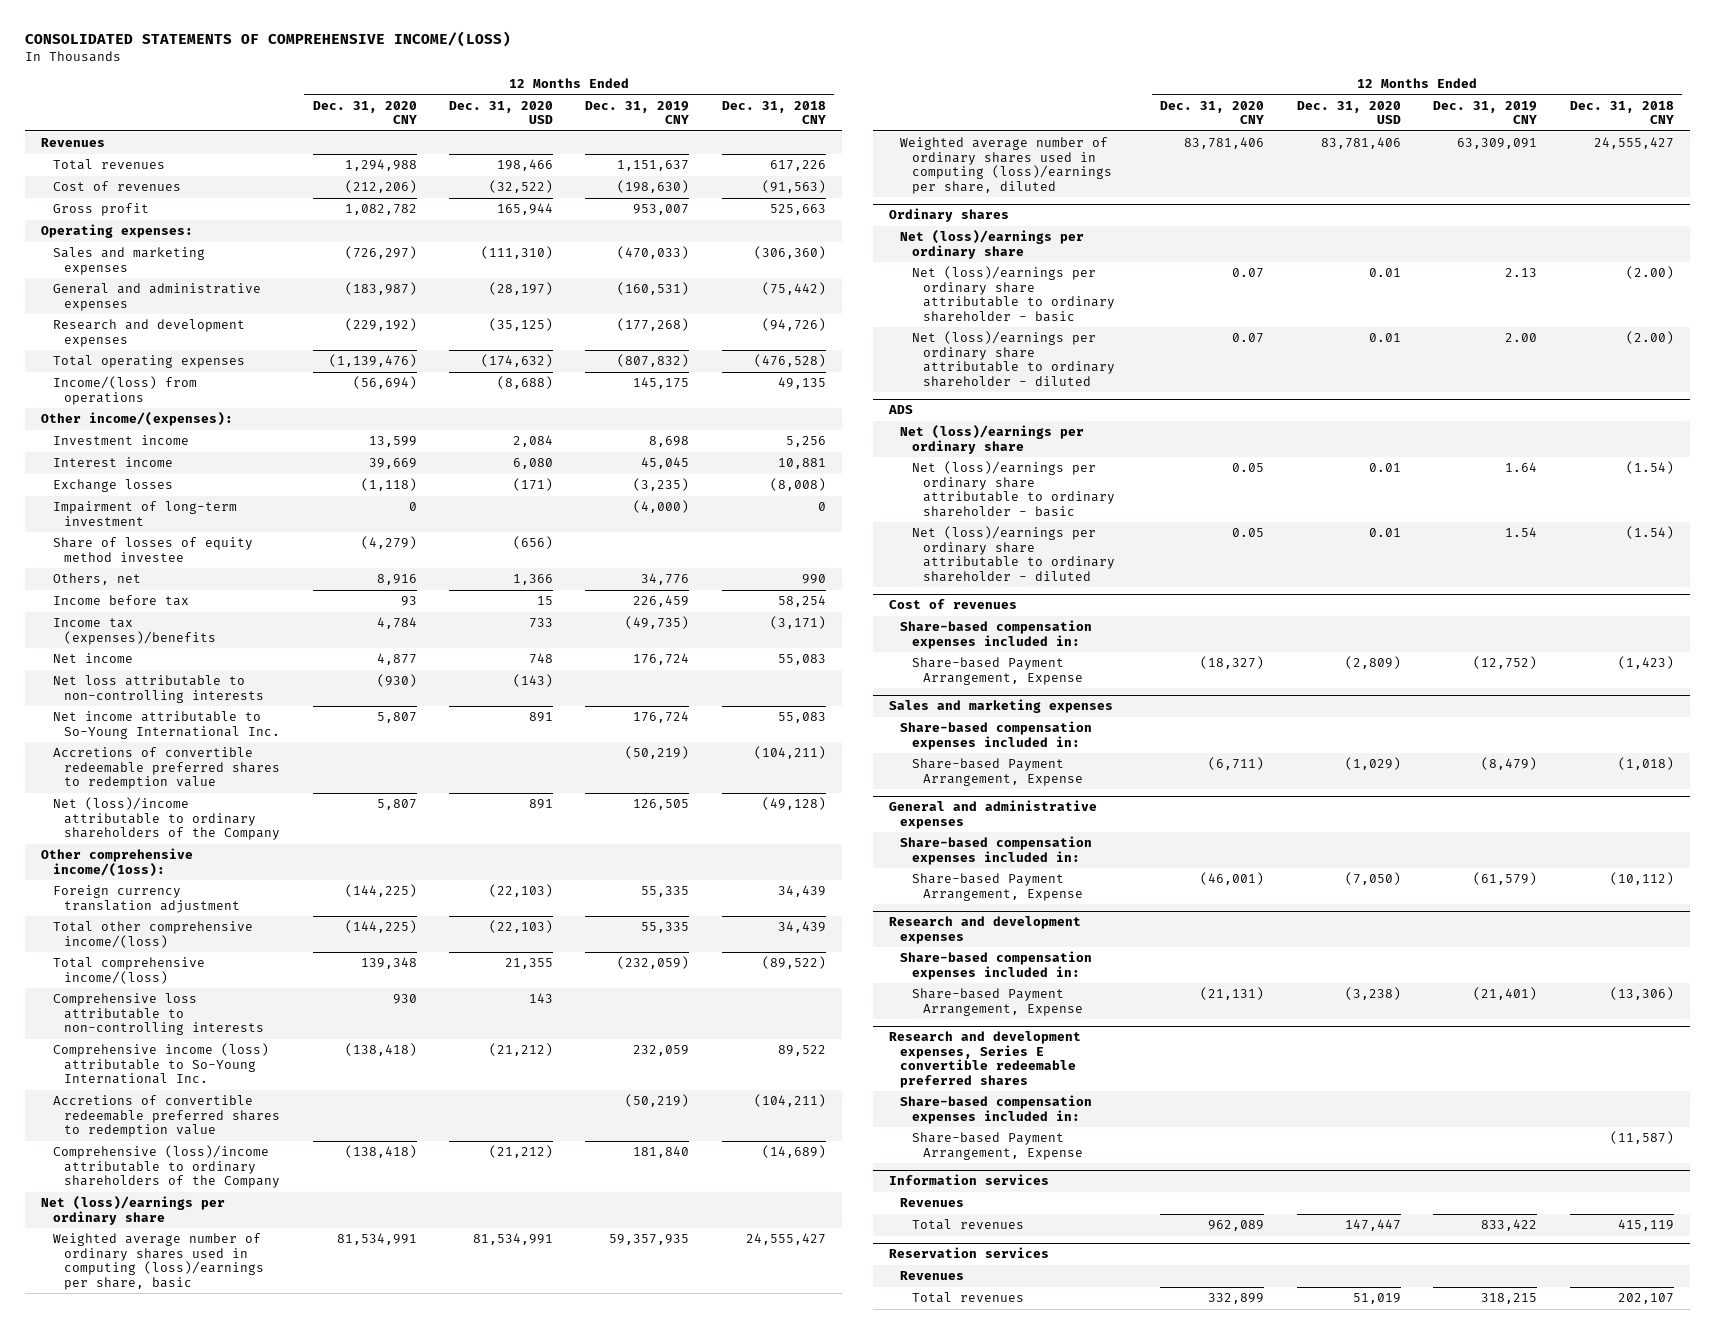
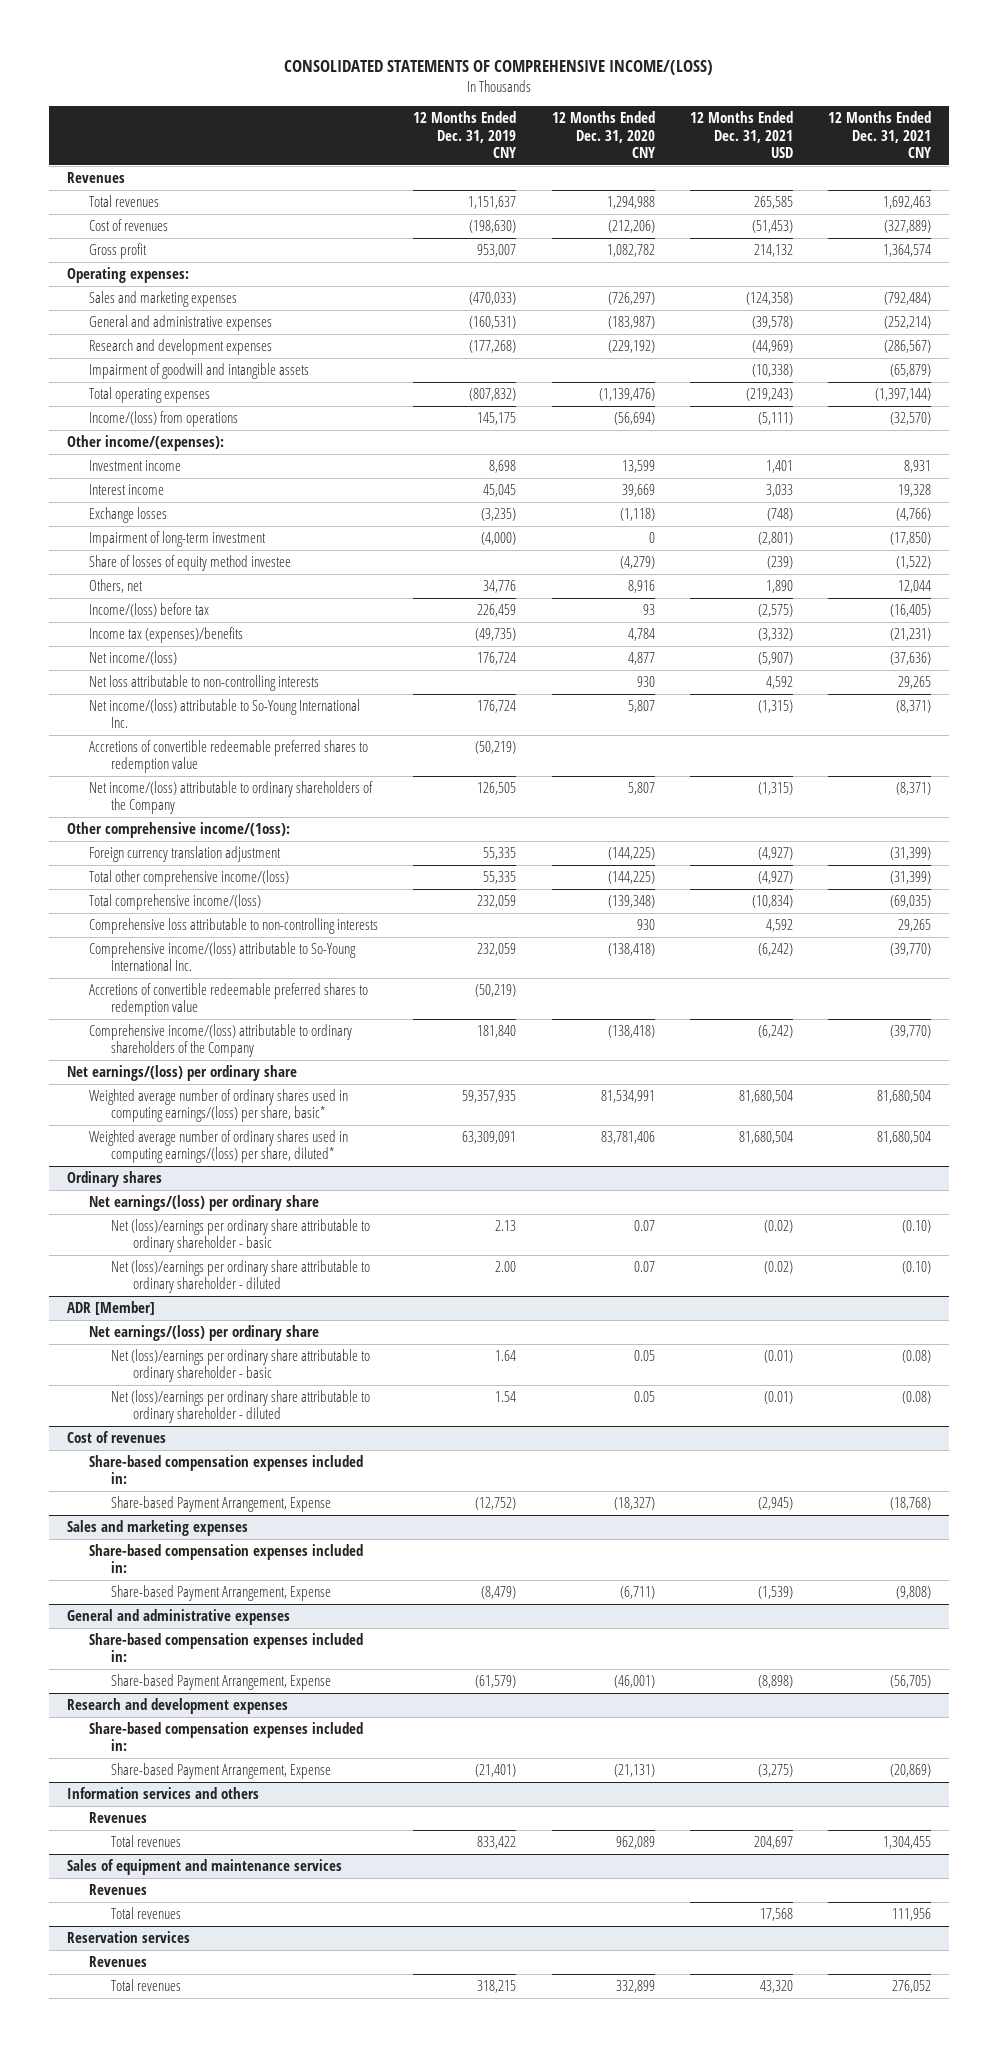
- | 12 Months Ended Dec. 31, 2020 CNY | 12 Months Ended Dec. 31, 2020 USD | 12 Months Ended Dec. 31, 2019 CNY | 12 Months Ended Dec. 31, 2018 CNY
+ | 12 Months Ended Dec. 31, 2019 CNY | 12 Months Ended Dec. 31, 2020 CNY | 12 Months Ended Dec. 31, 2021 USD | 12 Months Ended Dec. 31, 2021 CNY
+ Impairment of goodwill and intangible assets | | | (10,338) | (65,879)
- Income before tax | 93 | 15 | 226,459 | 58,254
+ Income/(loss) before tax | 226,459 | 93 | (2,575) | (16,405)
- Net income | 4,877 | 748 | 176,724 | 55,083
- Net loss attributable to non-controlling interests | (930) | (143) | |
- Net income attributable to So-Young International Inc. | 5,807 | 891 | 176,724 | 55,083
+ Net income/(loss) | 176,724 | 4,877 | (5,907) | (37,636)
+ Net loss attributable to non-controlling interests | | 930 | 4,592 | 29,265
+ Net income/(loss) attributable to So-Young International Inc. | 176,724 | 5,807 | (1,315) | (8,371)
- Net (loss)/income attributable to ordinary shareholders of the Company | 5,807 | 891 | 126,505 | (49,128)
+ Net income/(loss) attributable to ordinary shareholders of the Company | 126,505 | 5,807 | (1,315) | (8,371)
- Total comprehensive income/(loss) | 139,348 | 21,355 | (232,059) | (89,522)
+ Total comprehensive income/(loss) | 232,059 | (139,348) | (10,834) | (69,035)
- Comprehensive income (loss) attributable to So-Young International Inc. | (138,418) | (21,212) | 232,059 | 89,522
+ Comprehensive income/(loss) attributable to So-Young International Inc. | 232,059 | (138,418) | (6,242) | (39,770)
- Comprehensive (loss)/income attributable to ordinary shareholders of the Company | (138,418) | (21,212) | 181,840 | (14,689)
- Net (loss)/earnings per ordinary share
- Weighted average number of ordinary shares used in computing (loss)/earnings per share, basic | 81,534,991 | 81,534,991 | 59,357,935 | 24,555,427
- Weighted average number of ordinary shares used in computing (loss)/earnings per share, diluted | 83,781,406 | 83,781,406 | 63,309,091 | 24,555,427
+ Comprehensive income/(loss) attributable to ordinary shareholders of the Company | 181,840 | (138,418) | (6,242) | (39,770)
+ Net earnings/(loss) per ordinary share
+ Weighted average number of ordinary shares used in computing earnings/(loss) per share, basic* | 59,357,935 | 81,534,991 | 81,680,504 | 81,680,504
+ Weighted average number of ordinary shares used in computing earnings/(loss) per share, diluted* | 63,309,091 | 83,781,406 | 81,680,504 | 81,680,504
@ Ordinary shares
- Net (loss)/earnings per ordinary share
+ Net earnings/(loss) per ordinary share
- ADS
- Net (loss)/earnings per ordinary share
+ ADR [Member]
+ Net earnings/(loss) per ordinary share
- Research and development expenses, Series E convertible redeemable preferred shares
- Share-based compensation expenses included in:
- Share-based Payment Arrangement, Expense | | | | (11,587)
- Information services
+ Information services and others
+ Sales of equipment and maintenance services
+ Revenues
+ Total revenues | | | 17,568 | 111,956

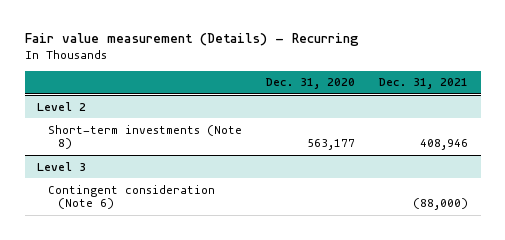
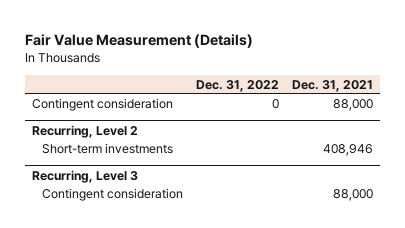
- Fair value measurement (Details) - Recurring
+ Fair Value Measurement (Details)
- | Dec. 31, 2020 | Dec. 31, 2021
+ | Dec. 31, 2022 | Dec. 31, 2021
- Level 2
- Short-term investments (Note 8) | 563,177 | 408,946
- Level 3
- Contingent consideration (Note 6) | | (88,000)
+ Contingent consideration | 0 | 88,000
+ Recurring, Level 2
+ Short-term investments | | 408,946
+ Recurring, Level 3
+ Contingent consideration | | 88,000

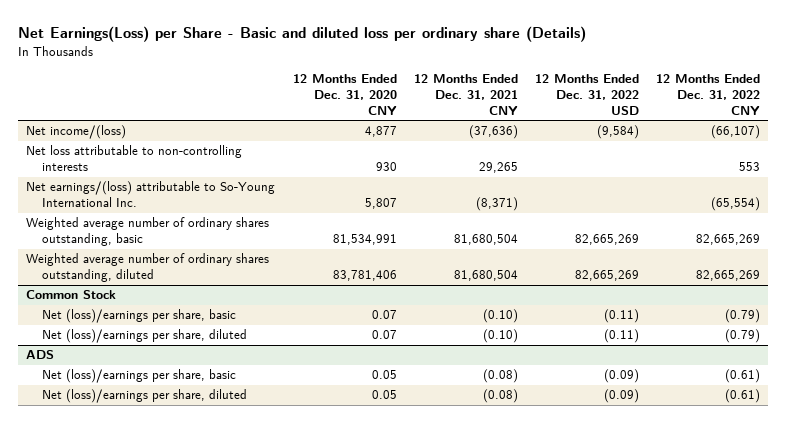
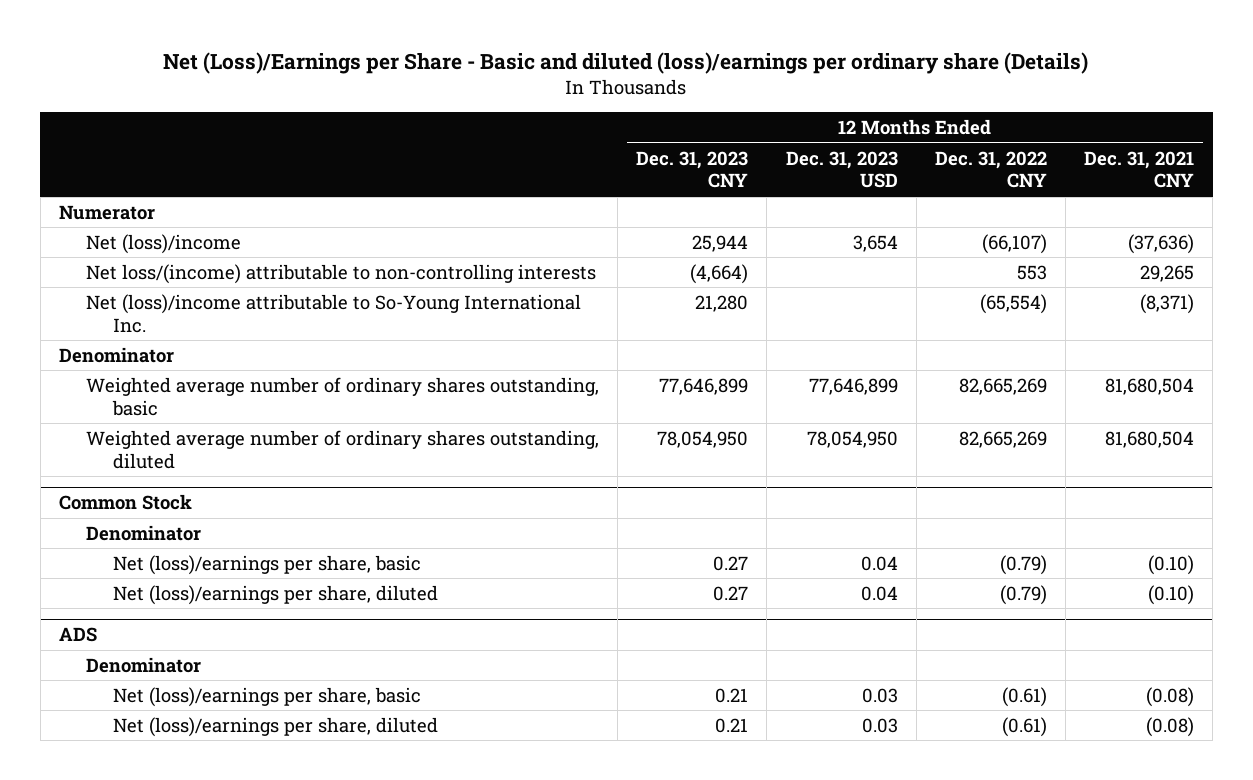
- Net Earnings(Loss) per Share - Basic and diluted loss per ordinary share (Details)
+ Net (Loss)/Earnings per Share - Basic and diluted (loss)/earnings per ordinary share (Details)
- | 12 Months Ended Dec. 31, 2020 CNY | 12 Months Ended Dec. 31, 2021 CNY | 12 Months Ended Dec. 31, 2022 USD | 12 Months Ended Dec. 31, 2022 CNY
+ | 12 Months Ended Dec. 31, 2023 CNY | 12 Months Ended Dec. 31, 2023 USD | 12 Months Ended Dec. 31, 2022 CNY | 12 Months Ended Dec. 31, 2021 CNY
- Net income/(loss) | 4,877 | (37,636) | (9,584) | (66,107)
- Net loss attributable to non-controlling interests | 930 | 29,265 | | 553
- Net earnings/(loss) attributable to So-Young International Inc. | 5,807 | (8,371) | | (65,554)
+ Numerator
+ Net (loss)/income | 25,944 | 3,654 | (66,107) | (37,636)
+ Net loss/(income) attributable to non-controlling interests | (4,664) | | 553 | 29,265
+ Net (loss)/income attributable to So-Young International Inc. | 21,280 | | (65,554) | (8,371)
+ Denominator
@ Common Stock
+ Denominator
@ ADS
+ Denominator

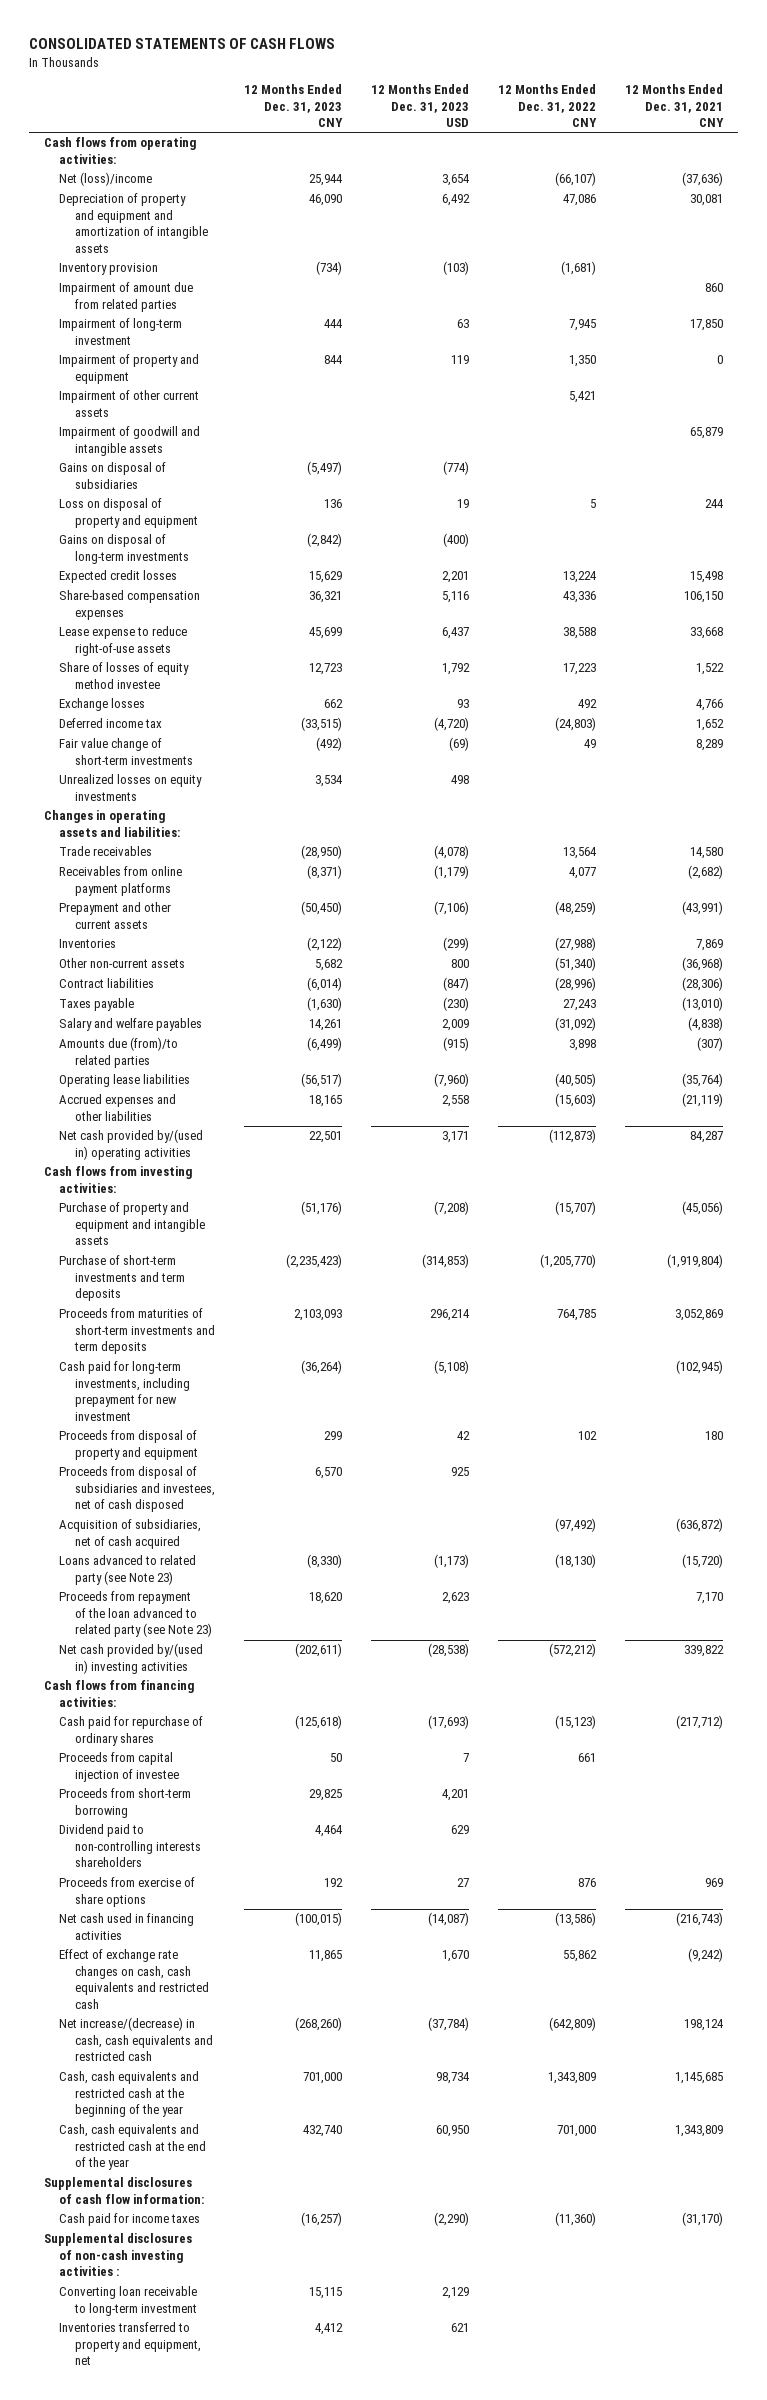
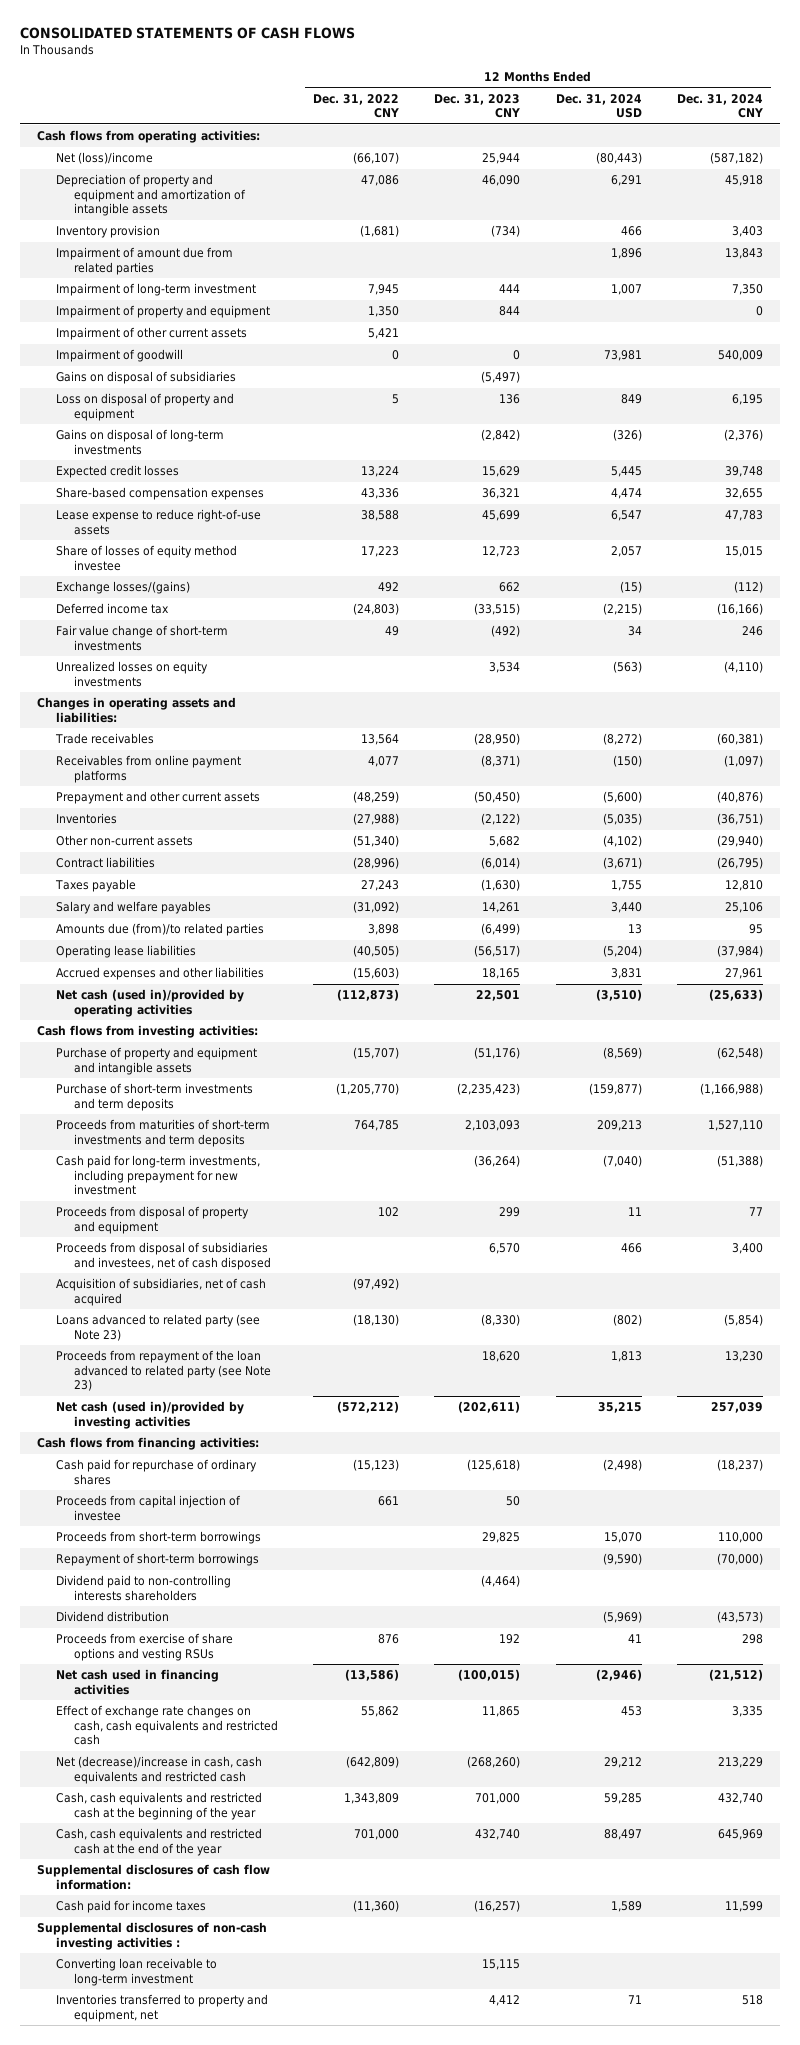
- | 12 Months Ended Dec. 31, 2023 CNY | 12 Months Ended Dec. 31, 2023 USD | 12 Months Ended Dec. 31, 2022 CNY | 12 Months Ended Dec. 31, 2021 CNY
+ | 12 Months Ended Dec. 31, 2022 CNY | 12 Months Ended Dec. 31, 2023 CNY | 12 Months Ended Dec. 31, 2024 USD | 12 Months Ended Dec. 31, 2024 CNY
- Impairment of goodwill and intangible assets | | | | 65,879
+ Impairment of goodwill | 0 | 0 | 73,981 | 540,009
- Exchange losses | 662 | 93 | 492 | 4,766
+ Exchange losses/(gains) | 492 | 662 | (15) | (112)
- Net cash provided by/(used in) operating activities | 22,501 | 3,171 | (112,873) | 84,287
+ Net cash (used in)/provided by operating activities | (112,873) | 22,501 | (3,510) | (25,633)
- Net cash provided by/(used in) investing activities | (202,611) | (28,538) | (572,212) | 339,822
+ Net cash (used in)/provided by investing activities | (572,212) | (202,611) | 35,215 | 257,039
- Proceeds from short-term borrowing | 29,825 | 4,201 | |
- Dividend paid to non-controlling interests shareholders | 4,464 | 629 | |
- Proceeds from exercise of share options | 192 | 27 | 876 | 969
+ Proceeds from short-term borrowings | | 29,825 | 15,070 | 110,000
+ Repayment of short-term borrowings | | | (9,590) | (70,000)
+ Dividend paid to non-controlling interests shareholders | | (4,464) | |
+ Dividend distribution | | | (5,969) | (43,573)
+ Proceeds from exercise of share options and vesting RSUs | 876 | 192 | 41 | 298
- Net increase/(decrease) in cash, cash equivalents and restricted cash | (268,260) | (37,784) | (642,809) | 198,124
+ Net (decrease)/increase in cash, cash equivalents and restricted cash | (642,809) | (268,260) | 29,212 | 213,229

